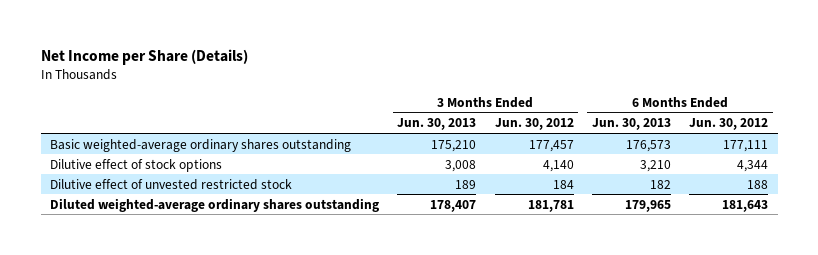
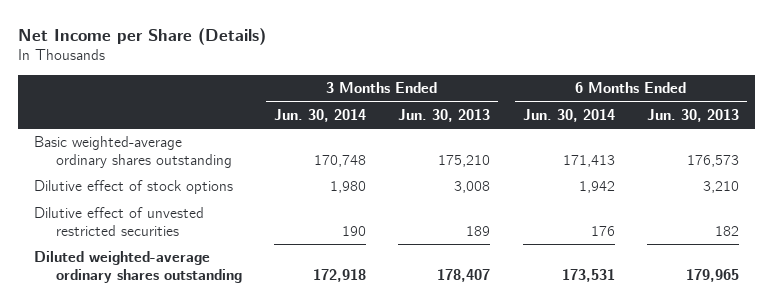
- | 3 Months Ended Jun. 30, 2013 | 3 Months Ended Jun. 30, 2012 | 6 Months Ended Jun. 30, 2013 | 6 Months Ended Jun. 30, 2012
+ | 3 Months Ended Jun. 30, 2014 | 3 Months Ended Jun. 30, 2013 | 6 Months Ended Jun. 30, 2014 | 6 Months Ended Jun. 30, 2013
- Dilutive effect of unvested restricted stock | 189 | 184 | 182 | 188
+ Dilutive effect of unvested restricted securities | 190 | 189 | 176 | 182

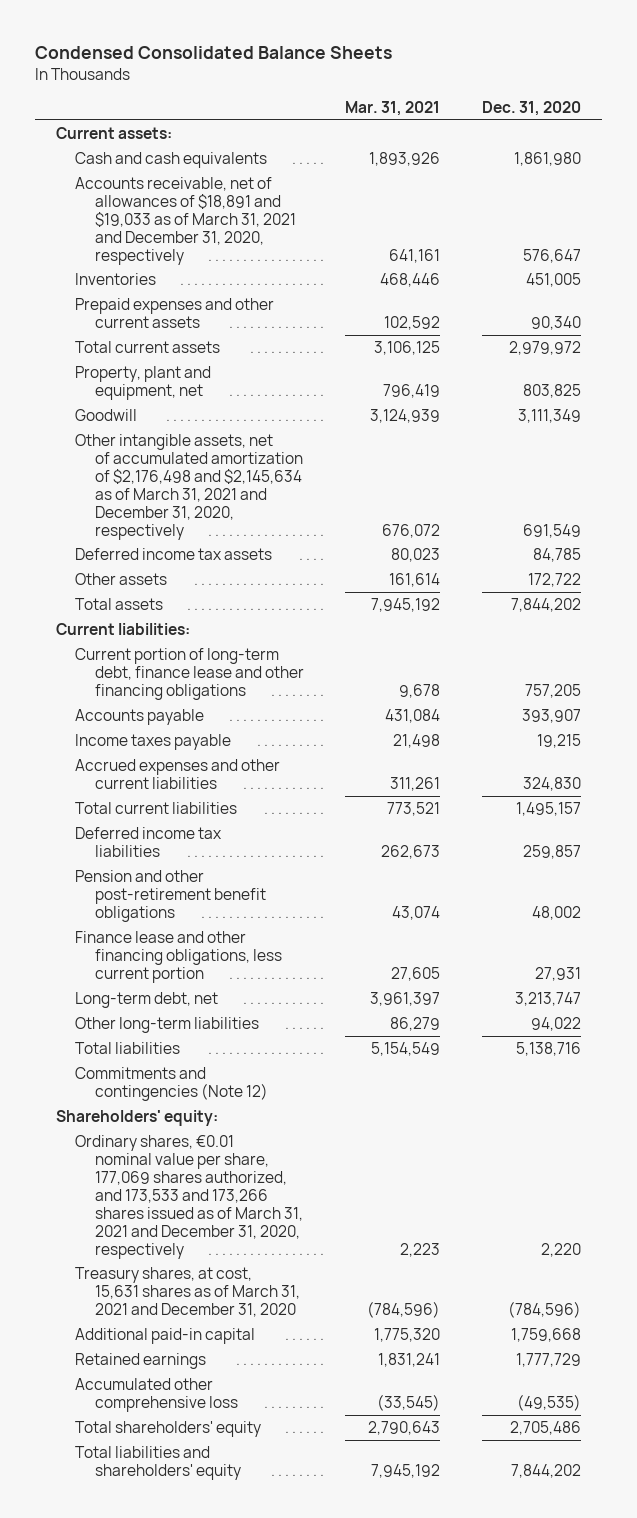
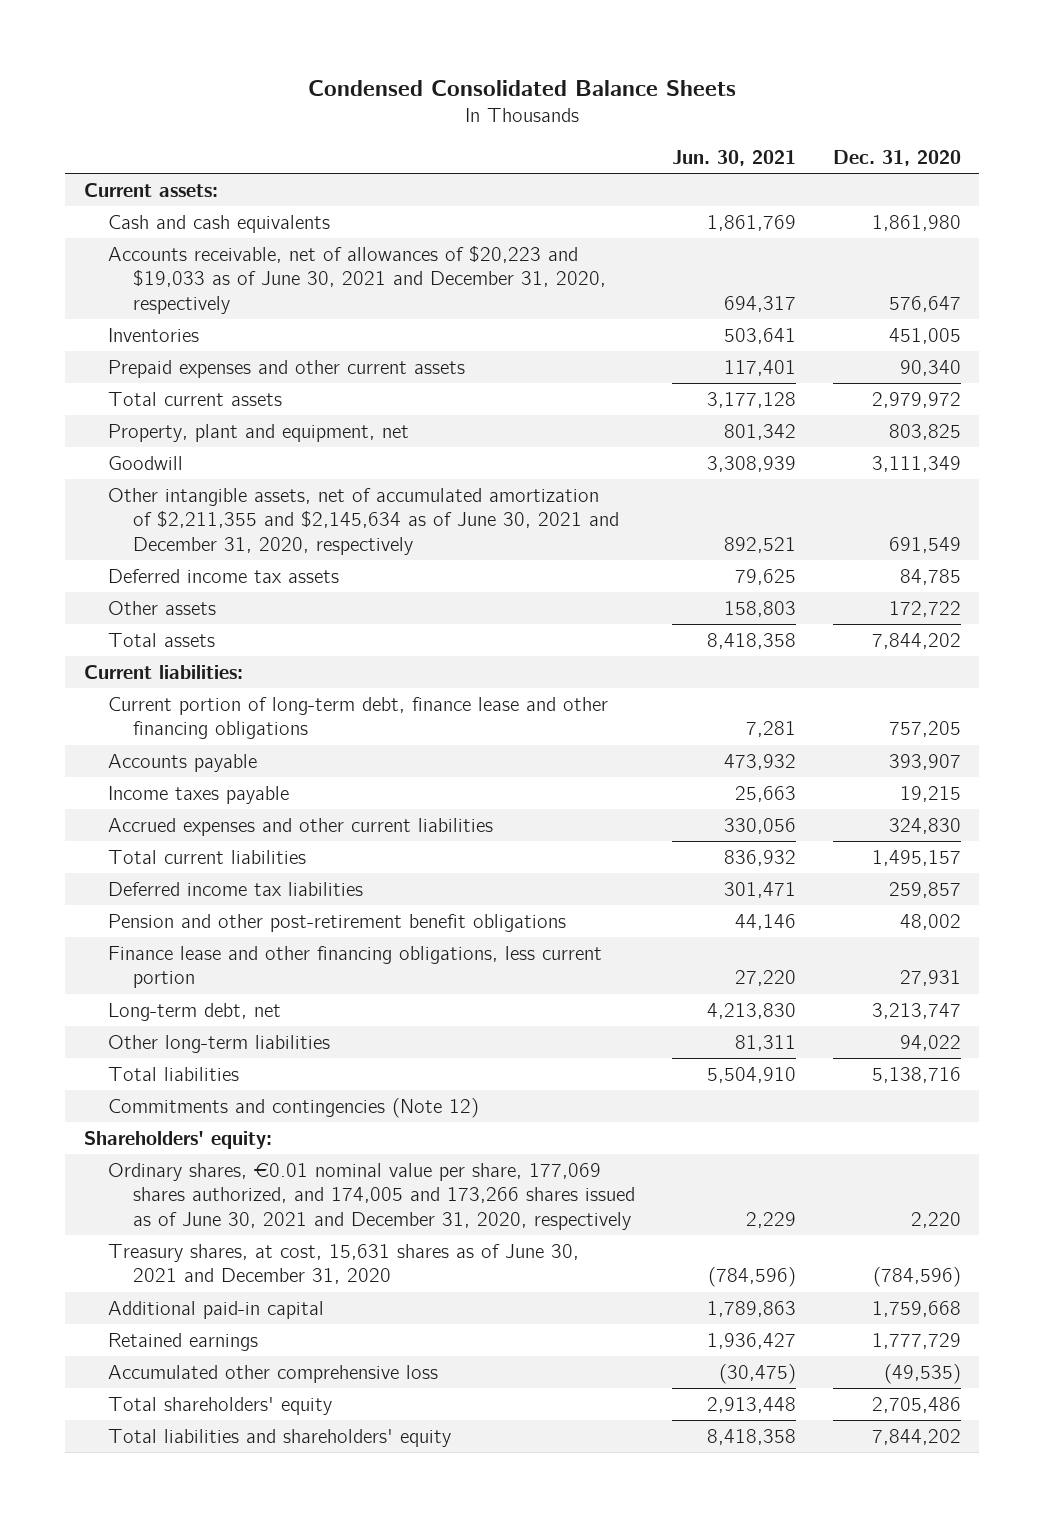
- | Mar. 31, 2021 | Dec. 31, 2020
+ | Jun. 30, 2021 | Dec. 31, 2020
- Accounts receivable, net of allowances of $18,891 and $19,033 as of March 31, 2021 and December 31, 2020, respectively | 641,161 | 576,647
+ Accounts receivable, net of allowances of $20,223 and $19,033 as of June 30, 2021 and December 31, 2020, respectively | 694,317 | 576,647
- Other intangible assets, net of accumulated amortization of $2,176,498 and $2,145,634 as of March 31, 2021 and December 31, 2020, respectively | 676,072 | 691,549
+ Other intangible assets, net of accumulated amortization of $2,211,355 and $2,145,634 as of June 30, 2021 and December 31, 2020, respectively | 892,521 | 691,549
- Ordinary shares, €0.01 nominal value per share, 177,069 shares authorized, and 173,533 and 173,266 shares issued as of March 31, 2021 and December 31, 2020, respectively | 2,223 | 2,220
- Treasury shares, at cost, 15,631 shares as of March 31, 2021 and December 31, 2020 | (784,596) | (784,596)
+ Ordinary shares, €0.01 nominal value per share, 177,069 shares authorized, and 174,005 and 173,266 shares issued as of June 30, 2021 and December 31, 2020, respectively | 2,229 | 2,220
+ Treasury shares, at cost, 15,631 shares as of June 30, 2021 and December 31, 2020 | (784,596) | (784,596)

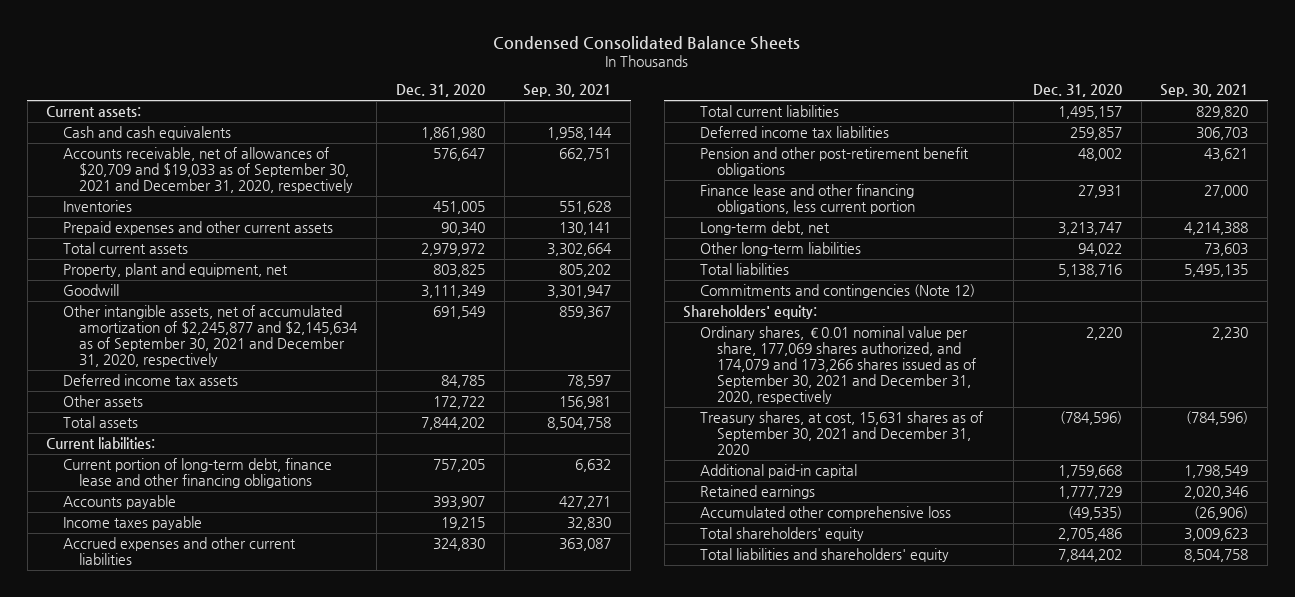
- | Jun. 30, 2021 | Dec. 31, 2020
+ | Dec. 31, 2020 | Sep. 30, 2021
- Accounts receivable, net of allowances of $20,223 and $19,033 as of June 30, 2021 and December 31, 2020, respectively | 694,317 | 576,647
+ Accounts receivable, net of allowances of $20,709 and $19,033 as of September 30, 2021 and December 31, 2020, respectively | 576,647 | 662,751
- Other intangible assets, net of accumulated amortization of $2,211,355 and $2,145,634 as of June 30, 2021 and December 31, 2020, respectively | 892,521 | 691,549
+ Other intangible assets, net of accumulated amortization of $2,245,877 and $2,145,634 as of September 30, 2021 and December 31, 2020, respectively | 691,549 | 859,367
- Ordinary shares, €0.01 nominal value per share, 177,069 shares authorized, and 174,005 and 173,266 shares issued as of June 30, 2021 and December 31, 2020, respectively | 2,229 | 2,220
- Treasury shares, at cost, 15,631 shares as of June 30, 2021 and December 31, 2020 | (784,596) | (784,596)
+ Ordinary shares, €0.01 nominal value per share, 177,069 shares authorized, and 174,079 and 173,266 shares issued as of September 30, 2021 and December 31, 2020, respectively | 2,220 | 2,230
+ Treasury shares, at cost, 15,631 shares as of September 30, 2021 and December 31, 2020 | (784,596) | (784,596)

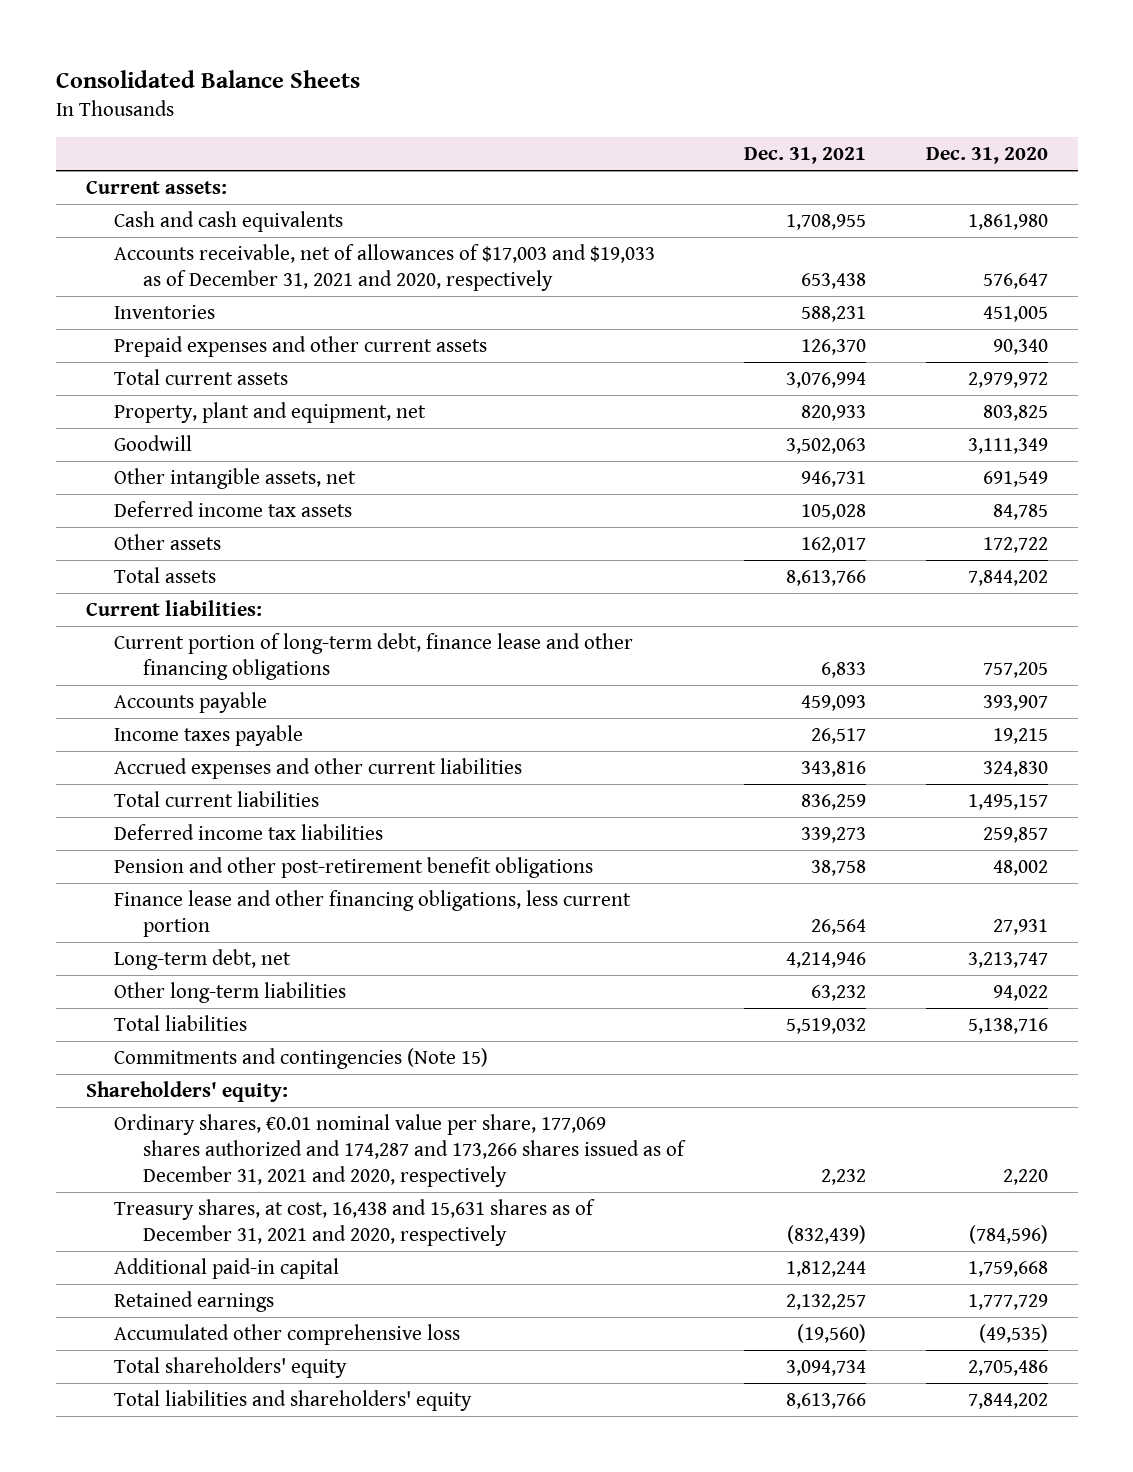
- Condensed Consolidated Balance Sheets
+ Consolidated Balance Sheets
- | Dec. 31, 2020 | Sep. 30, 2021
+ | Dec. 31, 2021 | Dec. 31, 2020
- Accounts receivable, net of allowances of $20,709 and $19,033 as of September 30, 2021 and December 31, 2020, respectively | 576,647 | 662,751
+ Accounts receivable, net of allowances of $17,003 and $19,033 as of December 31, 2021 and 2020, respectively | 653,438 | 576,647
- Other intangible assets, net of accumulated amortization of $2,245,877 and $2,145,634 as of September 30, 2021 and December 31, 2020, respectively | 691,549 | 859,367
+ Other intangible assets, net | 946,731 | 691,549
- Commitments and contingencies (Note 12)
+ Commitments and contingencies (Note 15)
- Ordinary shares, €0.01 nominal value per share, 177,069 shares authorized, and 174,079 and 173,266 shares issued as of September 30, 2021 and December 31, 2020, respectively | 2,220 | 2,230
- Treasury shares, at cost, 15,631 shares as of September 30, 2021 and December 31, 2020 | (784,596) | (784,596)
+ Ordinary shares, €0.01 nominal value per share, 177,069 shares authorized and 174,287 and 173,266 shares issued as of December 31, 2021 and 2020, respectively | 2,232 | 2,220
+ Treasury shares, at cost, 16,438 and 15,631 shares as of December 31, 2021 and 2020, respectively | (832,439) | (784,596)

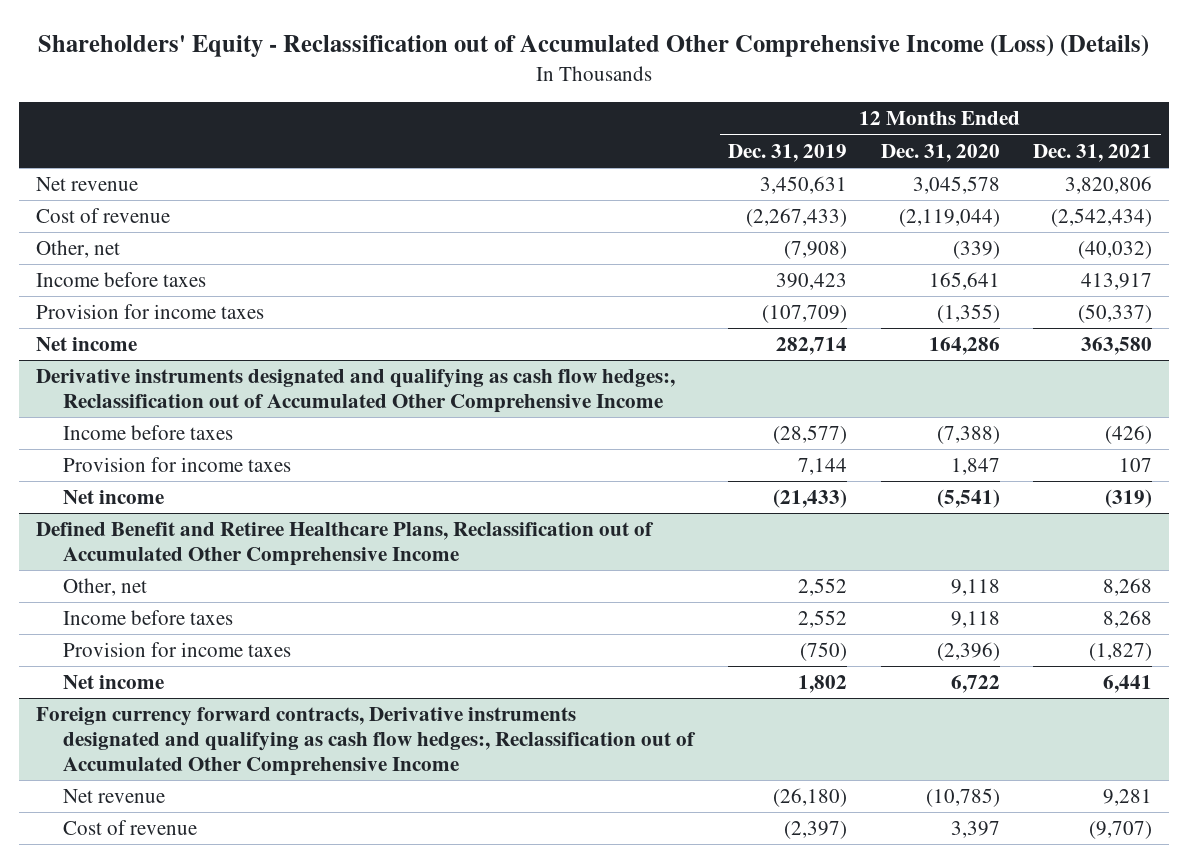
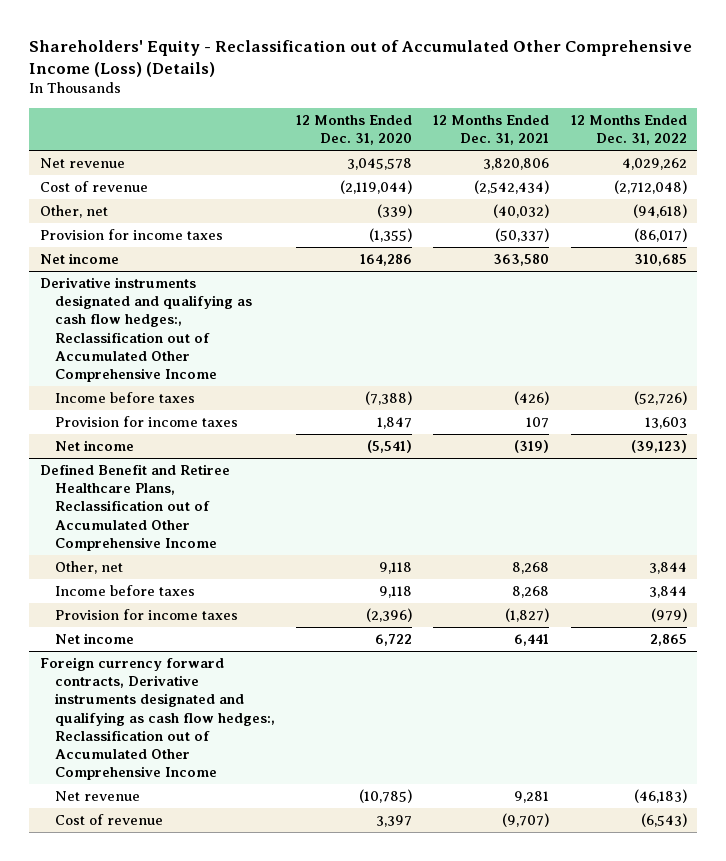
- | 12 Months Ended Dec. 31, 2019 | 12 Months Ended Dec. 31, 2020 | 12 Months Ended Dec. 31, 2021
+ | 12 Months Ended Dec. 31, 2020 | 12 Months Ended Dec. 31, 2021 | 12 Months Ended Dec. 31, 2022
- Income before taxes | 390,423 | 165,641 | 413,917

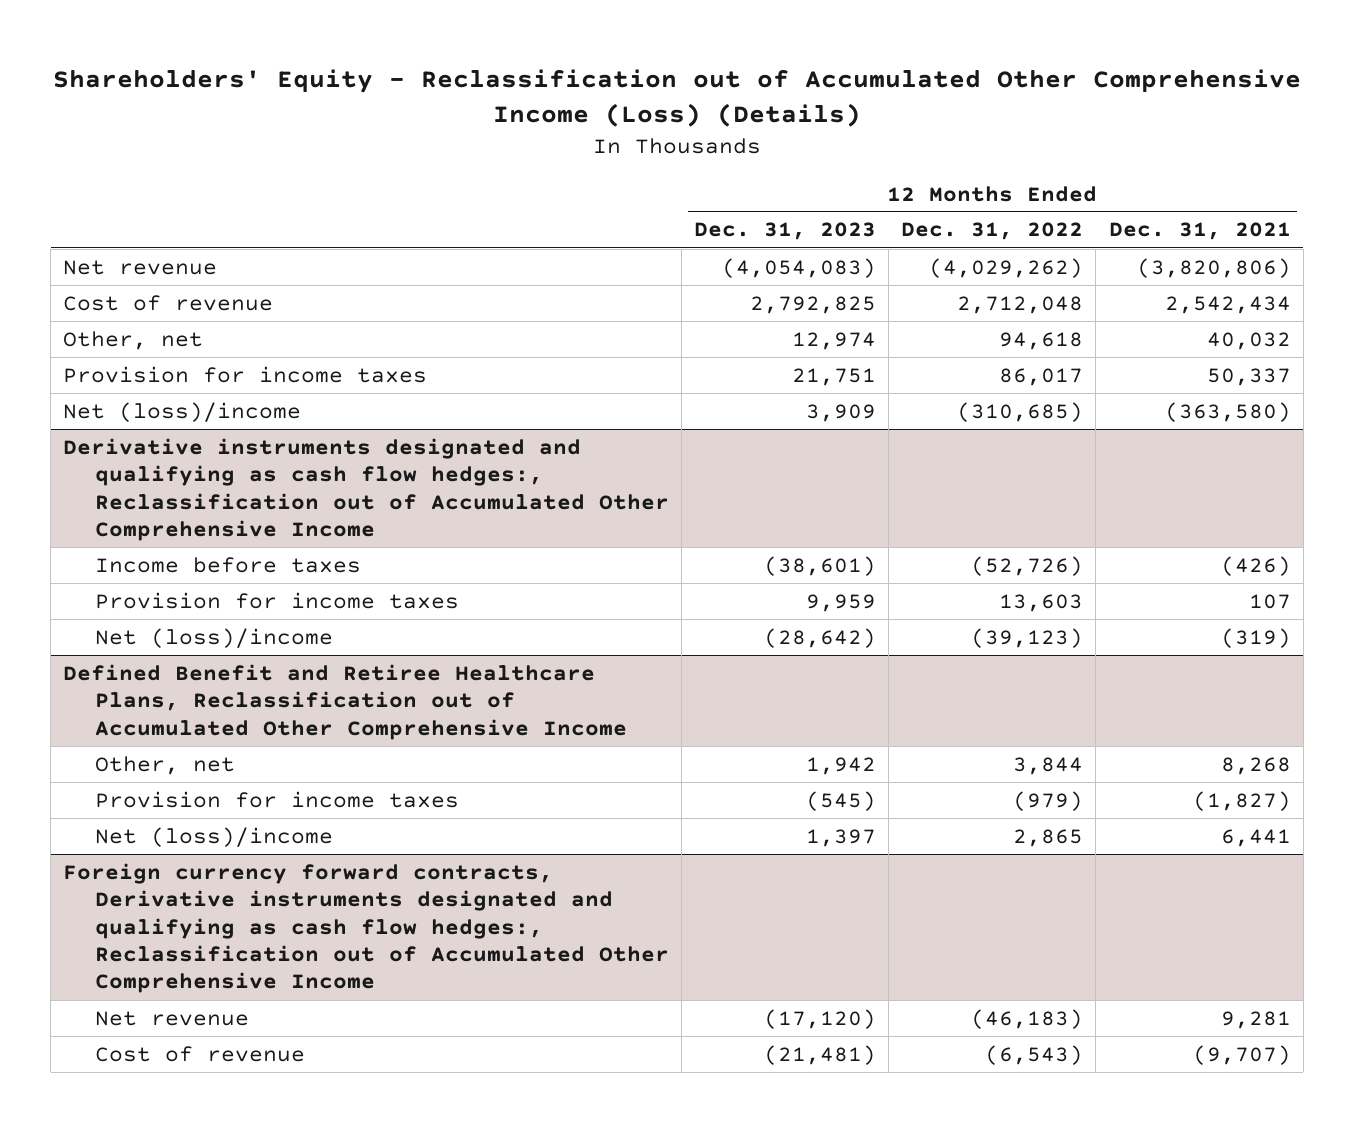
- | 12 Months Ended Dec. 31, 2020 | 12 Months Ended Dec. 31, 2021 | 12 Months Ended Dec. 31, 2022
+ | 12 Months Ended Dec. 31, 2023 | 12 Months Ended Dec. 31, 2022 | 12 Months Ended Dec. 31, 2021
- Net revenue | 3,045,578 | 3,820,806 | 4,029,262
- Cost of revenue | (2,119,044) | (2,542,434) | (2,712,048)
- Other, net | (339) | (40,032) | (94,618)
- Provision for income taxes | (1,355) | (50,337) | (86,017)
- Net income | 164,286 | 363,580 | 310,685
+ Net revenue | (4,054,083) | (4,029,262) | (3,820,806)
+ Cost of revenue | 2,792,825 | 2,712,048 | 2,542,434
+ Other, net | 12,974 | 94,618 | 40,032
+ Provision for income taxes | 21,751 | 86,017 | 50,337
+ Net (loss)/income | 3,909 | (310,685) | (363,580)
@ Derivative instruments designated and qualifying as cash flow hedges:, Reclassification out of Accumulated Other Comprehensive Income
- Net income | (5,541) | (319) | (39,123)
+ Net (loss)/income | (28,642) | (39,123) | (319)
@ Defined Benefit and Retiree Healthcare Plans, Reclassification out of Accumulated Other Comprehensive Income
- Income before taxes | 9,118 | 8,268 | 3,844
- Net income | 6,722 | 6,441 | 2,865
+ Net (loss)/income | 1,397 | 2,865 | 6,441

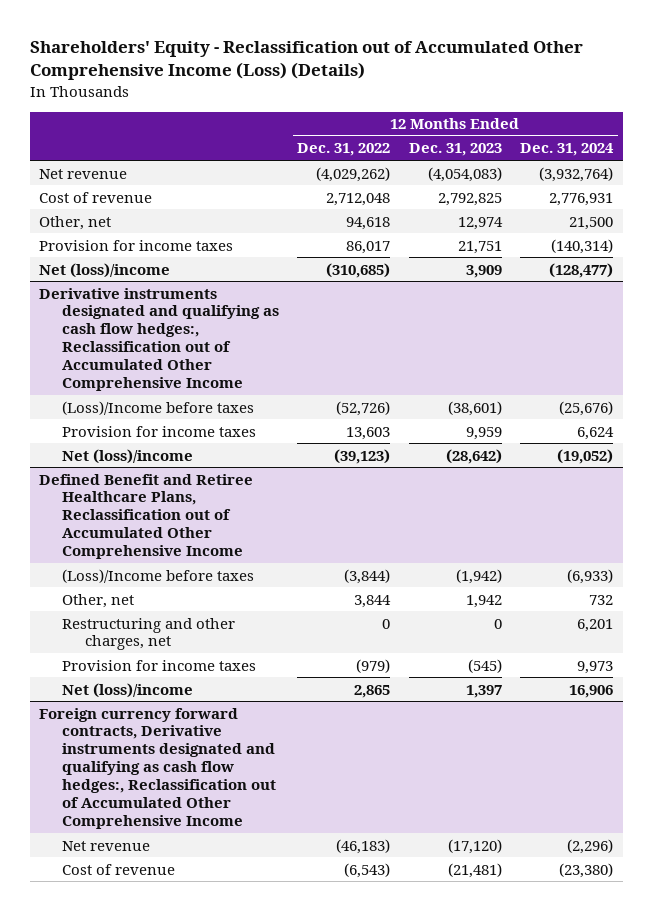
- | 12 Months Ended Dec. 31, 2023 | 12 Months Ended Dec. 31, 2022 | 12 Months Ended Dec. 31, 2021
+ | 12 Months Ended Dec. 31, 2022 | 12 Months Ended Dec. 31, 2023 | 12 Months Ended Dec. 31, 2024
@ Derivative instruments designated and qualifying as cash flow hedges:, Reclassification out of Accumulated Other Comprehensive Income
- Income before taxes | (38,601) | (52,726) | (426)
+ (Loss)/Income before taxes | (52,726) | (38,601) | (25,676)
@ Defined Benefit and Retiree Healthcare Plans, Reclassification out of Accumulated Other Comprehensive Income
+ (Loss)/Income before taxes | (3,844) | (1,942) | (6,933)
+ Restructuring and other charges, net | 0 | 0 | 6,201

